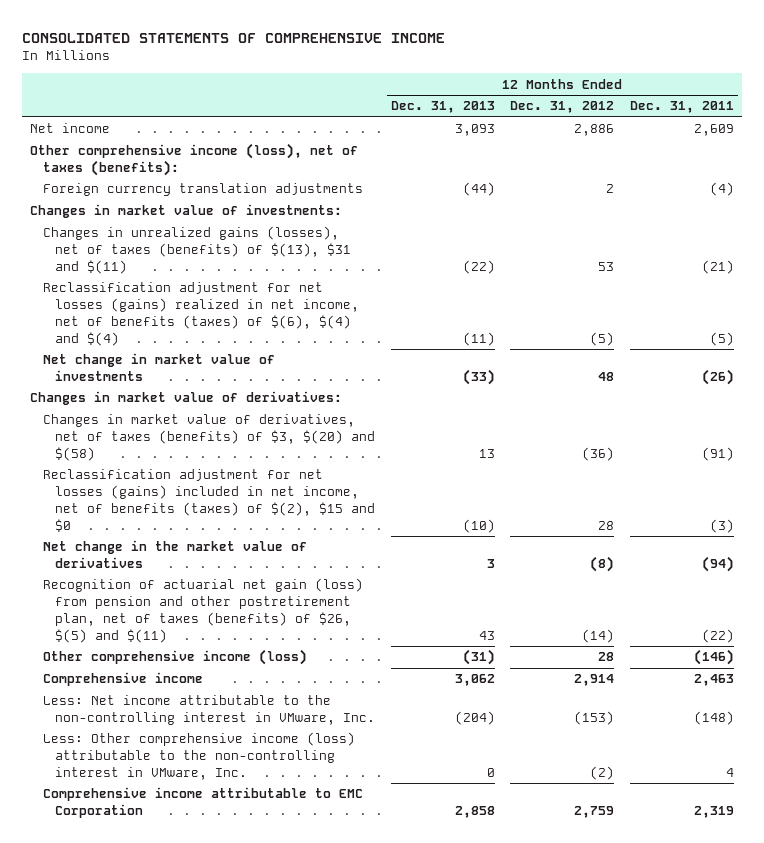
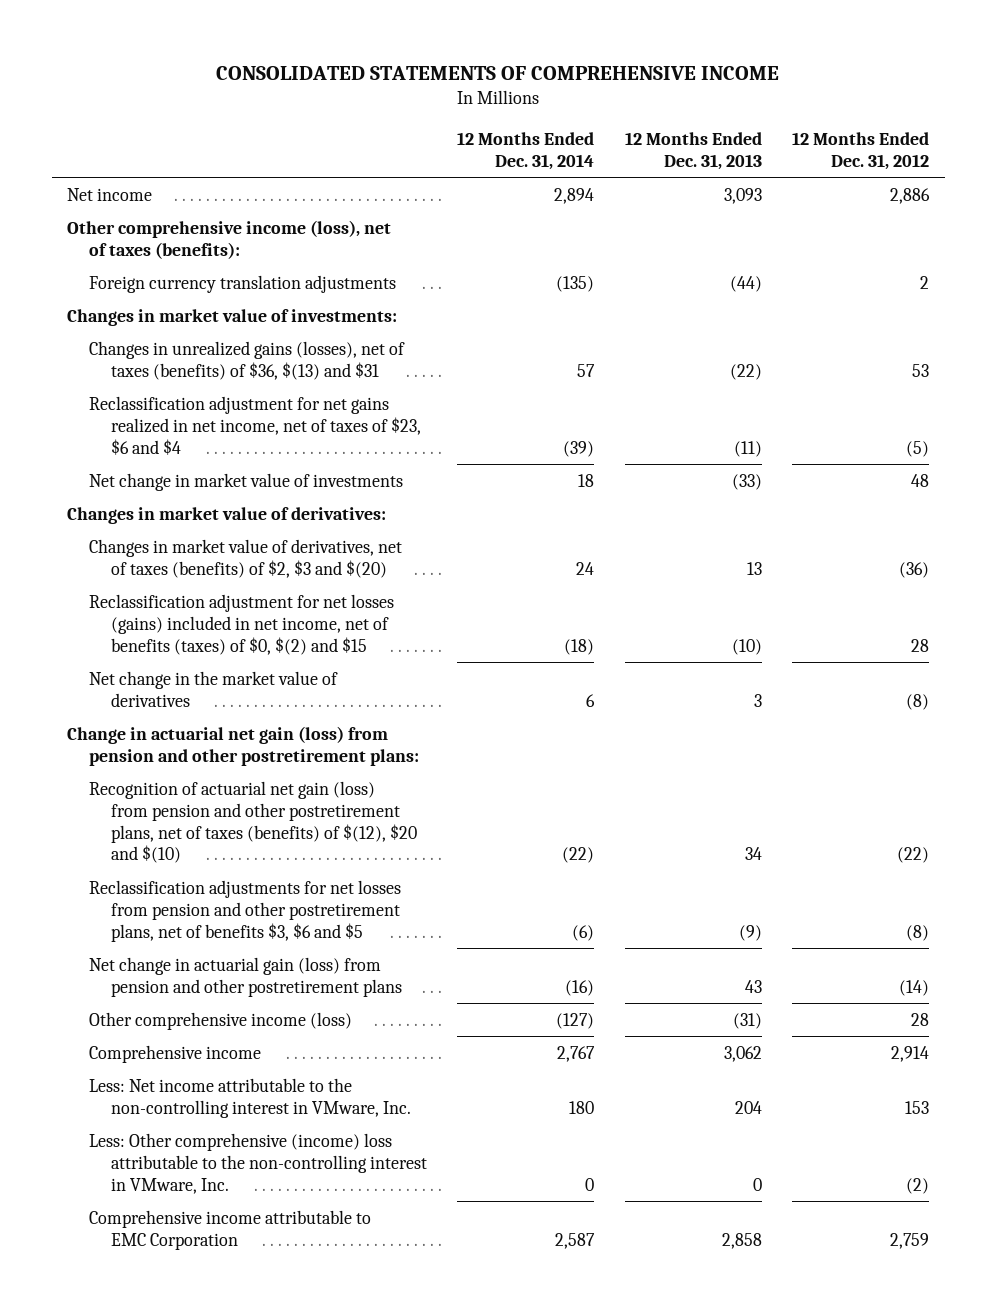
- | 12 Months Ended Dec. 31, 2013 | 12 Months Ended Dec. 31, 2012 | 12 Months Ended Dec. 31, 2011
+ | 12 Months Ended Dec. 31, 2014 | 12 Months Ended Dec. 31, 2013 | 12 Months Ended Dec. 31, 2012
- Changes in unrealized gains (losses), net of taxes (benefits) of $(13), $31 and $(11) | (22) | 53 | (21)
- Reclassification adjustment for net losses (gains) realized in net income, net of benefits (taxes) of $(6), $(4) and $(4) | (11) | (5) | (5)
+ Changes in unrealized gains (losses), net of taxes (benefits) of $36, $(13) and $31 | 57 | (22) | 53
+ Reclassification adjustment for net gains realized in net income, net of taxes of $23, $6 and $4 | (39) | (11) | (5)
- Changes in market value of derivatives, net of taxes (benefits) of $3, $(20) and $(58) | 13 | (36) | (91)
- Reclassification adjustment for net losses (gains) included in net income, net of benefits (taxes) of $(2), $15 and $0 | (10) | 28 | (3)
+ Changes in market value of derivatives, net of taxes (benefits) of $2, $3 and $(20) | 24 | 13 | (36)
+ Reclassification adjustment for net losses (gains) included in net income, net of benefits (taxes) of $0, $(2) and $15 | (18) | (10) | 28
- Recognition of actuarial net gain (loss) from pension and other postretirement plan, net of taxes (benefits) of $26, $(5) and $(11) | 43 | (14) | (22)
+ Change in actuarial net gain (loss) from pension and other postretirement plans:
+ Recognition of actuarial net gain (loss) from pension and other postretirement plans, net of taxes (benefits) of $(12), $20 and $(10) | (22) | 34 | (22)
+ Reclassification adjustments for net losses from pension and other postretirement plans, net of benefits $3, $6 and $5 | (6) | (9) | (8)
+ Net change in actuarial gain (loss) from pension and other postretirement plans | (16) | 43 | (14)
- Less: Net income attributable to the non-controlling interest in VMware, Inc. | (204) | (153) | (148)
- Less: Other comprehensive income (loss) attributable to the non-controlling interest in VMware, Inc. | 0 | (2) | 4
+ Less: Net income attributable to the non-controlling interest in VMware, Inc. | 180 | 204 | 153
+ Less: Other comprehensive (income) loss attributable to the non-controlling interest in VMware, Inc. | 0 | 0 | (2)

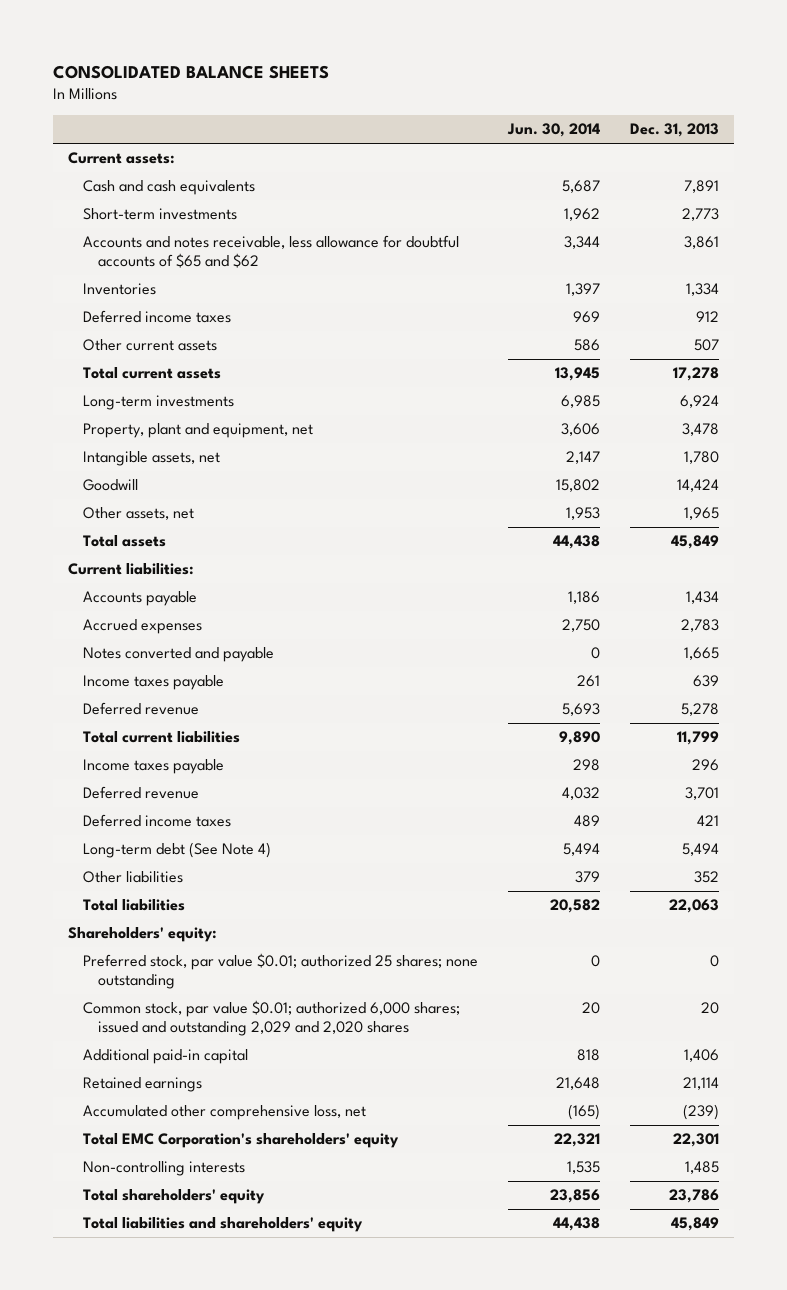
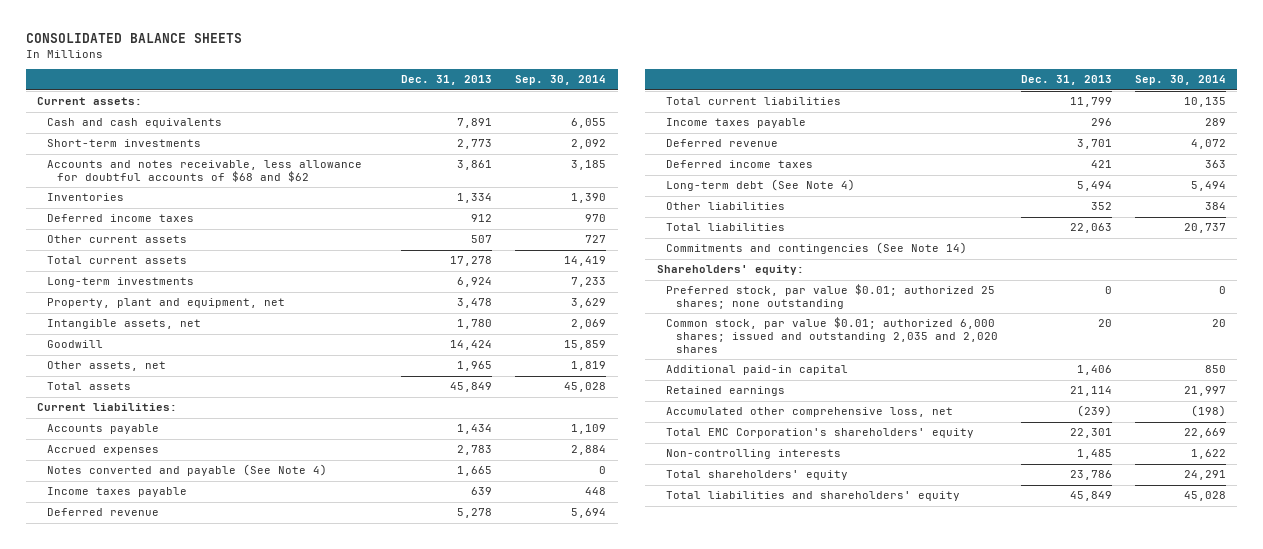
- | Jun. 30, 2014 | Dec. 31, 2013
+ | Dec. 31, 2013 | Sep. 30, 2014
- Accounts and notes receivable, less allowance for doubtful accounts of $65 and $62 | 3,344 | 3,861
+ Accounts and notes receivable, less allowance for doubtful accounts of $68 and $62 | 3,861 | 3,185
- Notes converted and payable | 0 | 1,665
+ Notes converted and payable (See Note 4) | 1,665 | 0
+ Commitments and contingencies (See Note 14)
- Common stock, par value $0.01; authorized 6,000 shares; issued and outstanding 2,029 and 2,020 shares | 20 | 20
+ Common stock, par value $0.01; authorized 6,000 shares; issued and outstanding 2,035 and 2,020 shares | 20 | 20

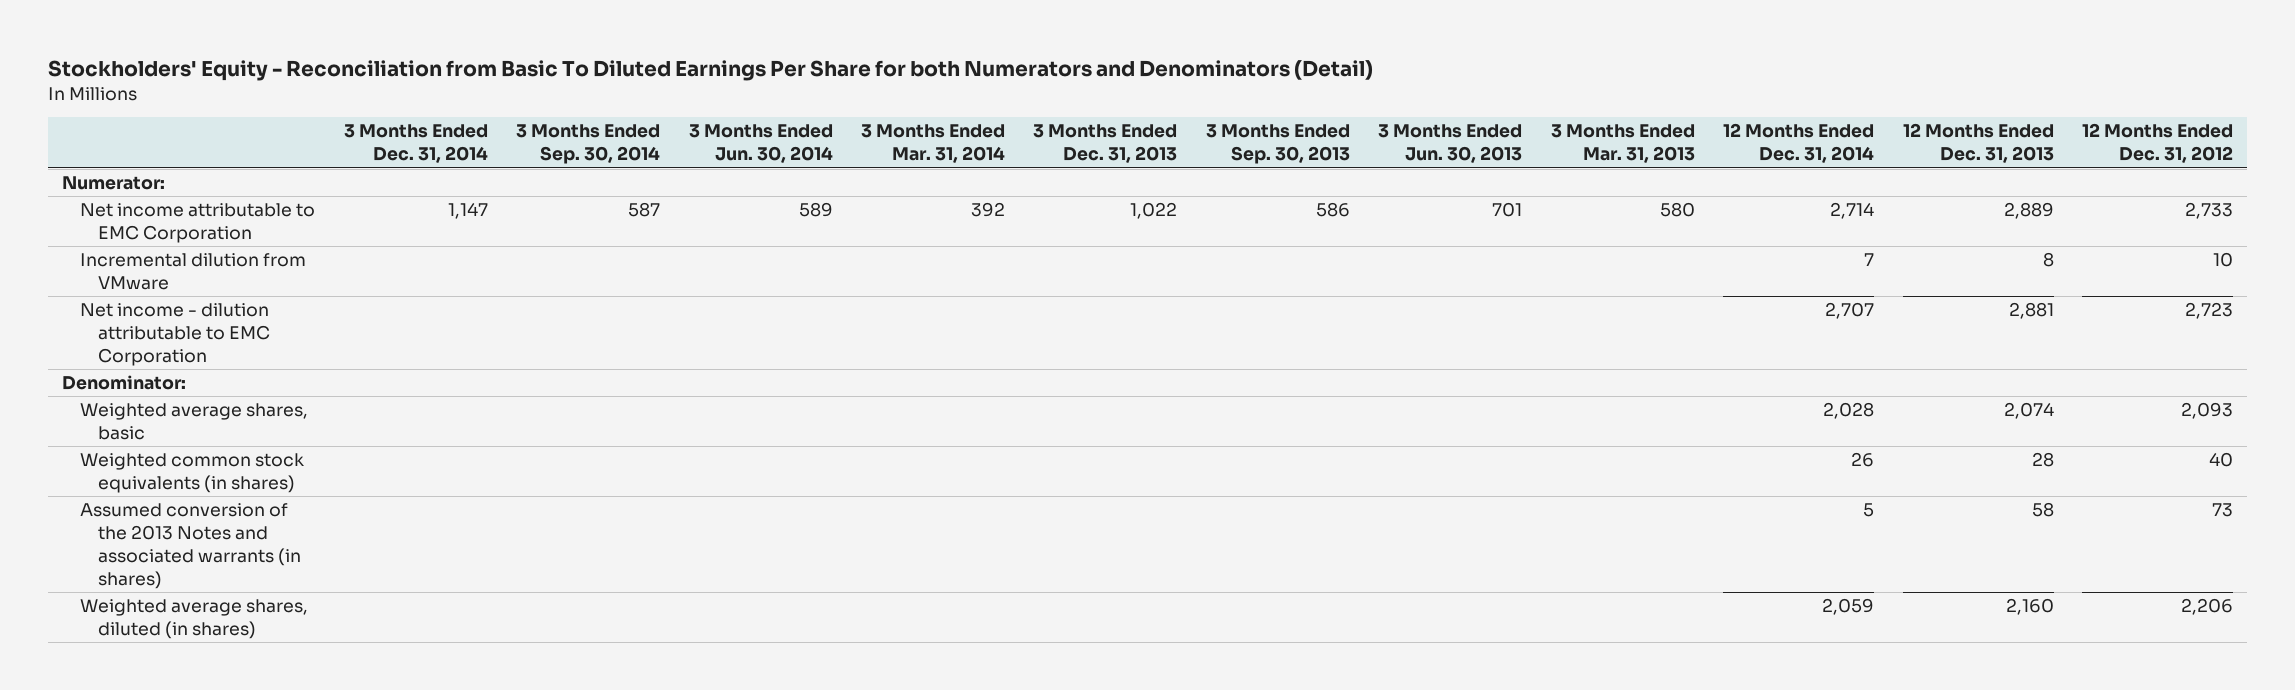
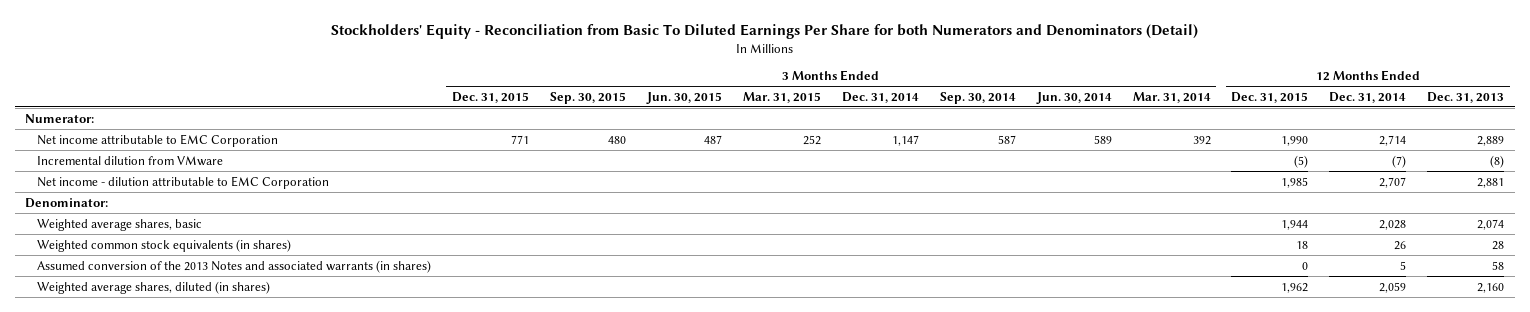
- | 3 Months Ended Dec. 31, 2014 | 3 Months Ended Sep. 30, 2014 | 3 Months Ended Jun. 30, 2014 | 3 Months Ended Mar. 31, 2014 | 3 Months Ended Dec. 31, 2013 | 3 Months Ended Sep. 30, 2013 | 3 Months Ended Jun. 30, 2013 | 3 Months Ended Mar. 31, 2013 | 12 Months Ended Dec. 31, 2014 | 12 Months Ended Dec. 31, 2013 | 12 Months Ended Dec. 31, 2012
+ | 3 Months Ended Dec. 31, 2015 | 3 Months Ended Sep. 30, 2015 | 3 Months Ended Jun. 30, 2015 | 3 Months Ended Mar. 31, 2015 | 3 Months Ended Dec. 31, 2014 | 3 Months Ended Sep. 30, 2014 | 3 Months Ended Jun. 30, 2014 | 3 Months Ended Mar. 31, 2014 | 12 Months Ended Dec. 31, 2015 | 12 Months Ended Dec. 31, 2014 | 12 Months Ended Dec. 31, 2013
- Incremental dilution from VMware | | | | | | | | | 7 | 8 | 10
+ Incremental dilution from VMware | | | | | | | | | (5) | (7) | (8)

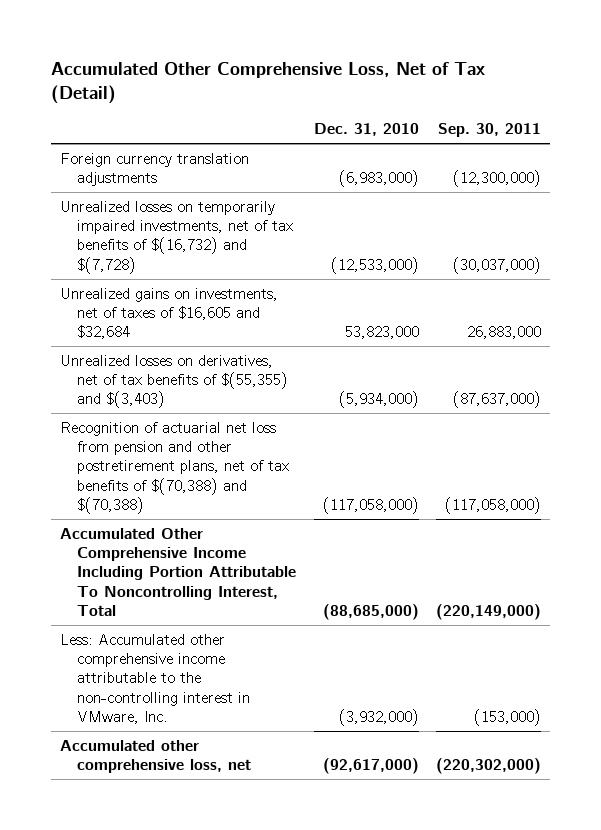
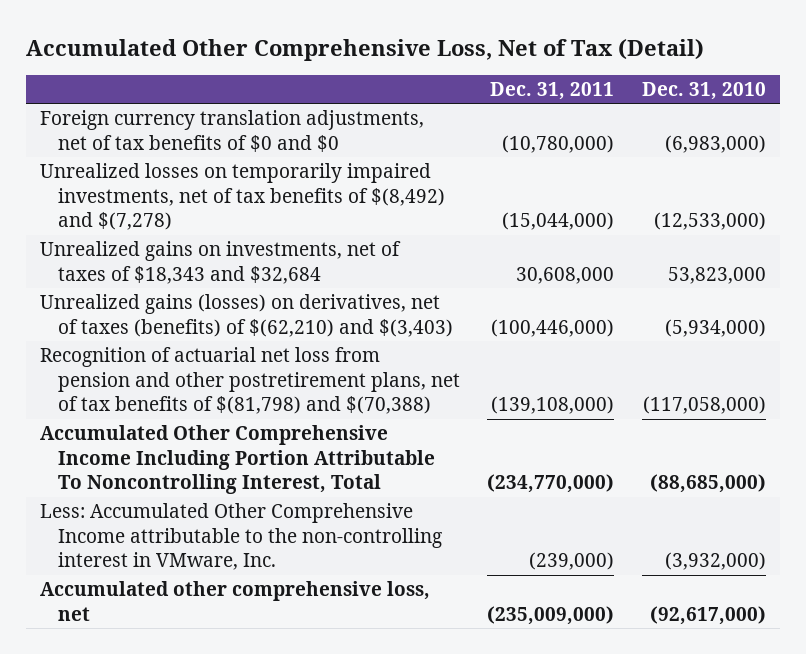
- | Dec. 31, 2010 | Sep. 30, 2011
+ | Dec. 31, 2011 | Dec. 31, 2010
- Foreign currency translation adjustments | (6,983,000) | (12,300,000)
- Unrealized losses on temporarily impaired investments, net of tax benefits of $(16,732) and $(7,728) | (12,533,000) | (30,037,000)
- Unrealized gains on investments, net of taxes of $16,605 and $32,684 | 53,823,000 | 26,883,000
- Unrealized losses on derivatives, net of tax benefits of $(55,355) and $(3,403) | (5,934,000) | (87,637,000)
- Recognition of actuarial net loss from pension and other postretirement plans, net of tax benefits of $(70,388) and $(70,388) | (117,058,000) | (117,058,000)
+ Foreign currency translation adjustments, net of tax benefits of $0 and $0 | (10,780,000) | (6,983,000)
+ Unrealized losses on temporarily impaired investments, net of tax benefits of $(8,492) and $(7,278) | (15,044,000) | (12,533,000)
+ Unrealized gains on investments, net of taxes of $18,343 and $32,684 | 30,608,000 | 53,823,000
+ Unrealized gains (losses) on derivatives, net of taxes (benefits) of $(62,210) and $(3,403) | (100,446,000) | (5,934,000)
+ Recognition of actuarial net loss from pension and other postretirement plans, net of tax benefits of $(81,798) and $(70,388) | (139,108,000) | (117,058,000)
- Less: Accumulated other comprehensive income attributable to the non-controlling interest in VMware, Inc. | (3,932,000) | (153,000)
+ Less: Accumulated Other Comprehensive Income attributable to the non-controlling interest in VMware, Inc. | (239,000) | (3,932,000)

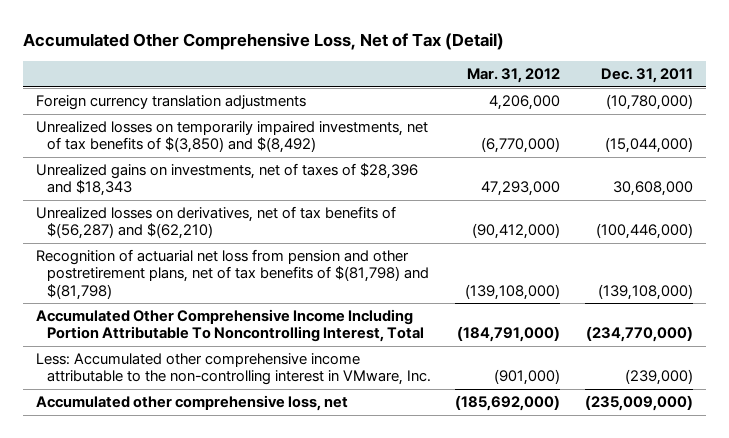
- | Dec. 31, 2011 | Dec. 31, 2010
+ | Mar. 31, 2012 | Dec. 31, 2011
- Foreign currency translation adjustments, net of tax benefits of $0 and $0 | (10,780,000) | (6,983,000)
- Unrealized losses on temporarily impaired investments, net of tax benefits of $(8,492) and $(7,278) | (15,044,000) | (12,533,000)
- Unrealized gains on investments, net of taxes of $18,343 and $32,684 | 30,608,000 | 53,823,000
- Unrealized gains (losses) on derivatives, net of taxes (benefits) of $(62,210) and $(3,403) | (100,446,000) | (5,934,000)
- Recognition of actuarial net loss from pension and other postretirement plans, net of tax benefits of $(81,798) and $(70,388) | (139,108,000) | (117,058,000)
+ Foreign currency translation adjustments | 4,206,000 | (10,780,000)
+ Unrealized losses on temporarily impaired investments, net of tax benefits of $(3,850) and $(8,492) | (6,770,000) | (15,044,000)
+ Unrealized gains on investments, net of taxes of $28,396 and $18,343 | 47,293,000 | 30,608,000
+ Unrealized losses on derivatives, net of tax benefits of $(56,287) and $(62,210) | (90,412,000) | (100,446,000)
+ Recognition of actuarial net loss from pension and other postretirement plans, net of tax benefits of $(81,798) and $(81,798) | (139,108,000) | (139,108,000)
- Less: Accumulated Other Comprehensive Income attributable to the non-controlling interest in VMware, Inc. | (239,000) | (3,932,000)
+ Less: Accumulated other comprehensive income attributable to the non-controlling interest in VMware, Inc. | (901,000) | (239,000)

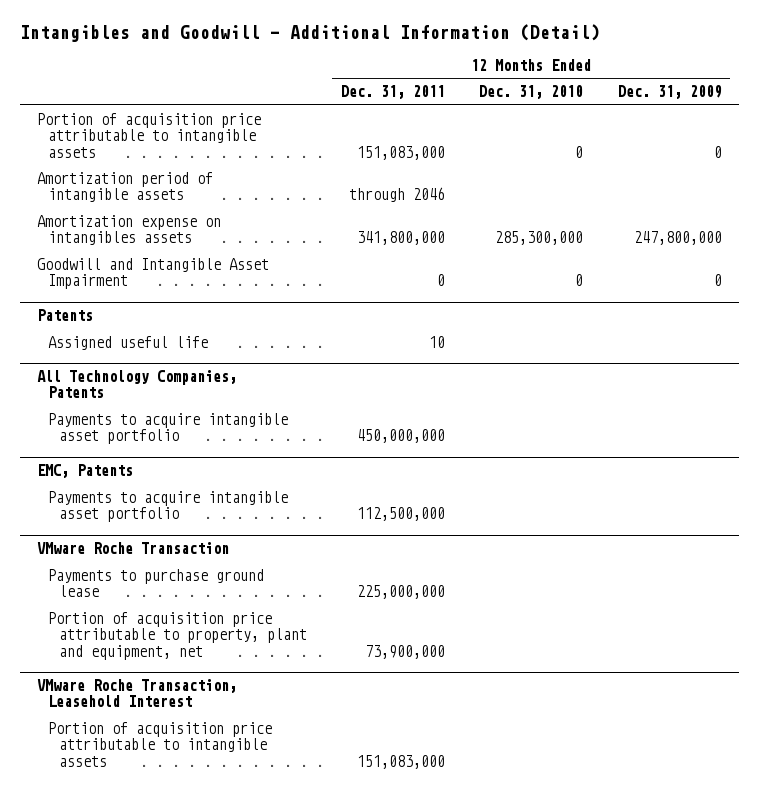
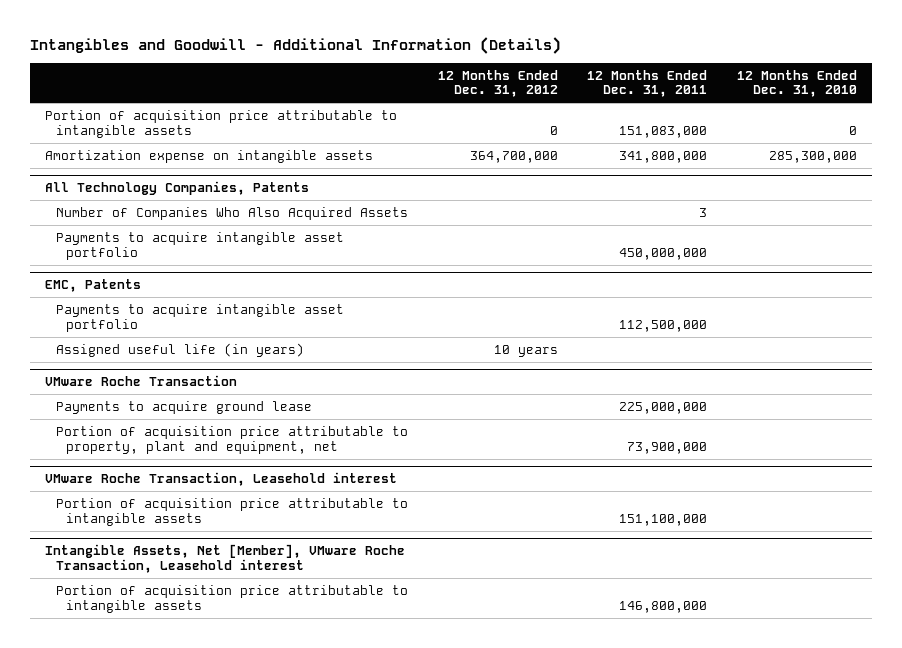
- Intangibles and Goodwill - Additional Information (Detail)
+ Intangibles and Goodwill - Additional Information (Details)
- | 12 Months Ended Dec. 31, 2011 | 12 Months Ended Dec. 31, 2010 | 12 Months Ended Dec. 31, 2009
+ | 12 Months Ended Dec. 31, 2012 | 12 Months Ended Dec. 31, 2011 | 12 Months Ended Dec. 31, 2010
- Amortization period of intangible assets | through 2046 | |
- Amortization expense on intangibles assets | 341,800,000 | 285,300,000 | 247,800,000
- Goodwill and Intangible Asset Impairment | 0 | 0 | 0
- Patents
- Assigned useful life | 10 | |
+ Amortization expense on intangible assets | 364,700,000 | 341,800,000 | 285,300,000
@ All Technology Companies, Patents
+ Number of Companies Who Also Acquired Assets | | 3 |
@ EMC, Patents
+ Assigned useful life (in years) | 10 years | |
@ VMware Roche Transaction
- Payments to purchase ground lease | 225,000,000 | |
+ Payments to acquire ground lease | | 225,000,000 |
- VMware Roche Transaction, Leasehold Interest
- Portion of acquisition price attributable to intangible assets | 151,083,000 | |
+ VMware Roche Transaction, Leasehold interest
+ Portion of acquisition price attributable to intangible assets | | 151,100,000 |
+ Intangible Assets, Net [Member], VMware Roche Transaction, Leasehold interest
+ Portion of acquisition price attributable to intangible assets | | 146,800,000 |

